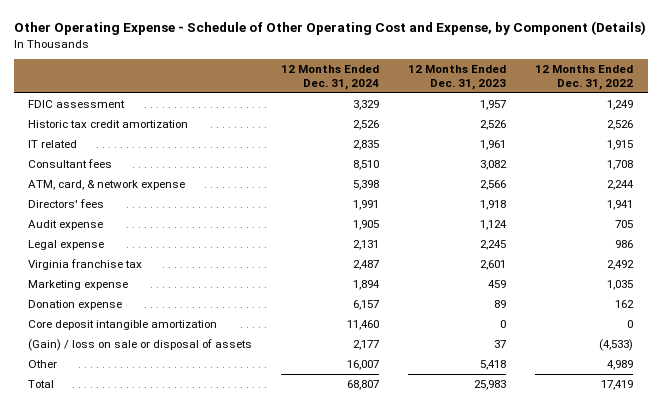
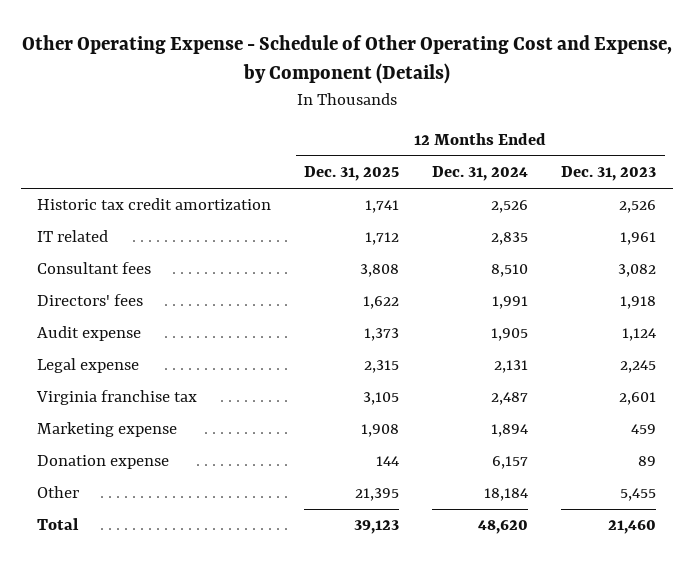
- | 12 Months Ended Dec. 31, 2024 | 12 Months Ended Dec. 31, 2023 | 12 Months Ended Dec. 31, 2022
+ | 12 Months Ended Dec. 31, 2025 | 12 Months Ended Dec. 31, 2024 | 12 Months Ended Dec. 31, 2023
- FDIC assessment | 3,329 | 1,957 | 1,249
- ATM, card, & network expense | 5,398 | 2,566 | 2,244
- Core deposit intangible amortization | 11,460 | 0 | 0
- (Gain) / loss on sale or disposal of assets | 2,177 | 37 | (4,533)
- Other | 16,007 | 5,418 | 4,989
- Total | 68,807 | 25,983 | 17,419
+ Other | 21,395 | 18,184 | 5,455
+ Total | 39,123 | 48,620 | 21,460

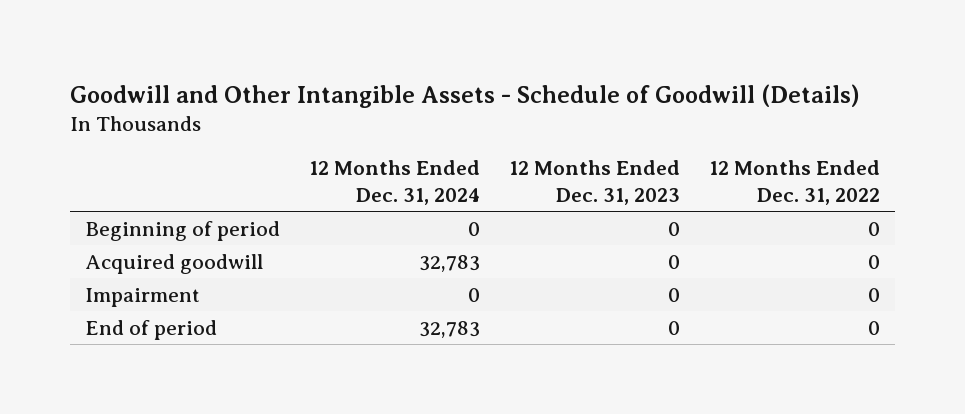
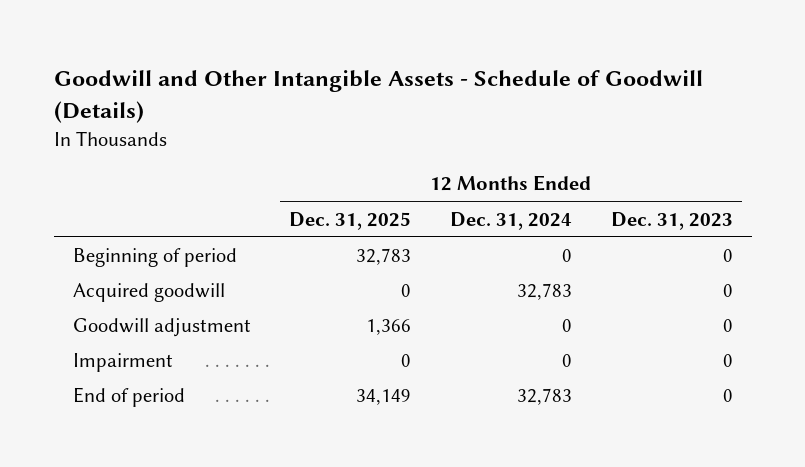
- | 12 Months Ended Dec. 31, 2024 | 12 Months Ended Dec. 31, 2023 | 12 Months Ended Dec. 31, 2022
+ | 12 Months Ended Dec. 31, 2025 | 12 Months Ended Dec. 31, 2024 | 12 Months Ended Dec. 31, 2023
+ Goodwill adjustment | 1,366 | 0 | 0

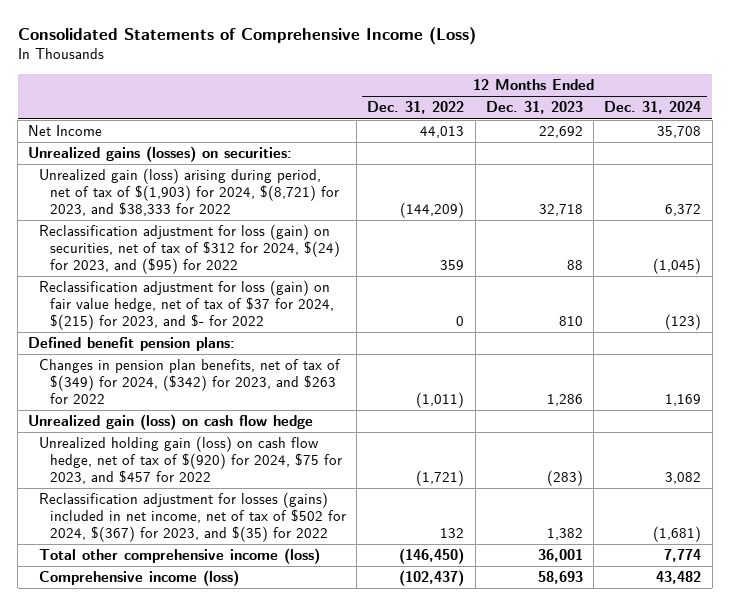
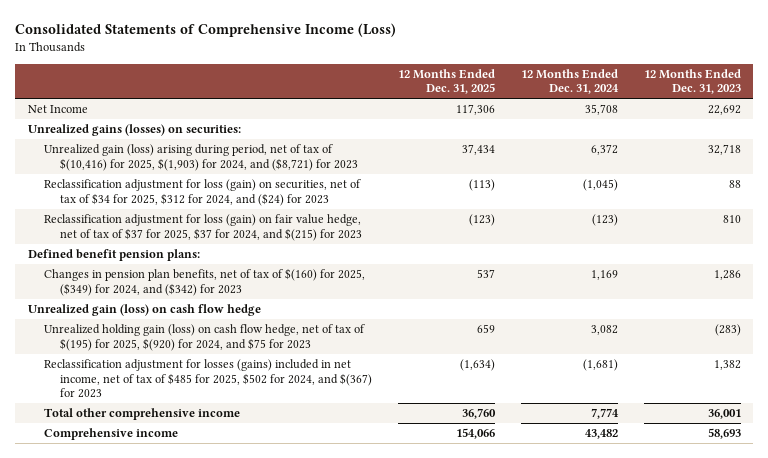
- | 12 Months Ended Dec. 31, 2022 | 12 Months Ended Dec. 31, 2023 | 12 Months Ended Dec. 31, 2024
+ | 12 Months Ended Dec. 31, 2025 | 12 Months Ended Dec. 31, 2024 | 12 Months Ended Dec. 31, 2023
- Unrealized gain (loss) arising during period, net of tax of $(1,903) for 2024, $(8,721) for 2023, and $38,333 for 2022 | (144,209) | 32,718 | 6,372
- Reclassification adjustment for loss (gain) on securities, net of tax of $312 for 2024, $(24) for 2023, and ($95) for 2022 | 359 | 88 | (1,045)
- Reclassification adjustment for loss (gain) on fair value hedge, net of tax of $37 for 2024, $(215) for 2023, and $- for 2022 | 0 | 810 | (123)
+ Unrealized gain (loss) arising during period, net of tax of $(10,416) for 2025, $(1,903) for 2024, and ($8,721) for 2023 | 37,434 | 6,372 | 32,718
+ Reclassification adjustment for loss (gain) on securities, net of tax of $34 for 2025, $312 for 2024, and ($24) for 2023 | (113) | (1,045) | 88
+ Reclassification adjustment for loss (gain) on fair value hedge, net of tax of $37 for 2025, $37 for 2024, and $(215) for 2023 | (123) | (123) | 810
- Changes in pension plan benefits, net of tax of $(349) for 2024, ($342) for 2023, and $263 for 2022 | (1,011) | 1,286 | 1,169
+ Changes in pension plan benefits, net of tax of $(160) for 2025, ($349) for 2024, and ($342) for 2023 | 537 | 1,169 | 1,286
- Unrealized holding gain (loss) on cash flow hedge, net of tax of $(920) for 2024, $75 for 2023, and $457 for 2022 | (1,721) | (283) | 3,082
- Reclassification adjustment for losses (gains) included in net income, net of tax of $502 for 2024, $(367) for 2023, and $(35) for 2022 | 132 | 1,382 | (1,681)
- Total other comprehensive income (loss) | (146,450) | 36,001 | 7,774
- Comprehensive income (loss) | (102,437) | 58,693 | 43,482
+ Unrealized holding gain (loss) on cash flow hedge, net of tax of $(195) for 2025, $(920) for 2024, and $75 for 2023 | 659 | 3,082 | (283)
+ Reclassification adjustment for losses (gains) included in net income, net of tax of $485 for 2025, $502 for 2024, and $(367) for 2023 | (1,634) | (1,681) | 1,382
+ Total other comprehensive income | 36,760 | 7,774 | 36,001
+ Comprehensive income | 154,066 | 43,482 | 58,693

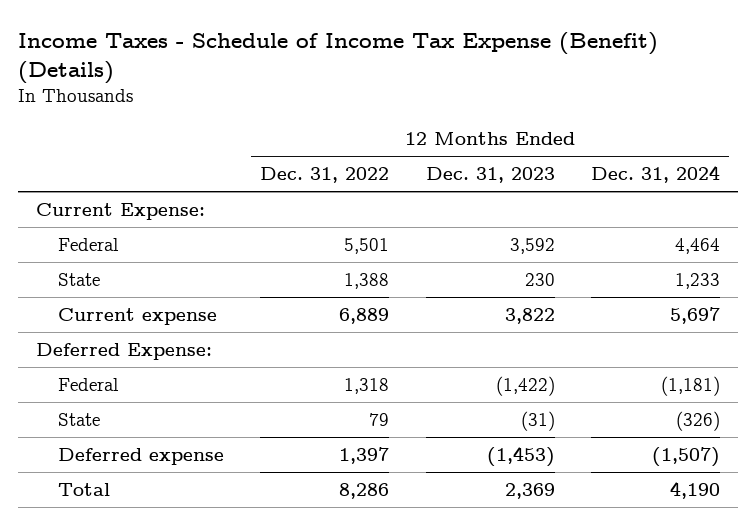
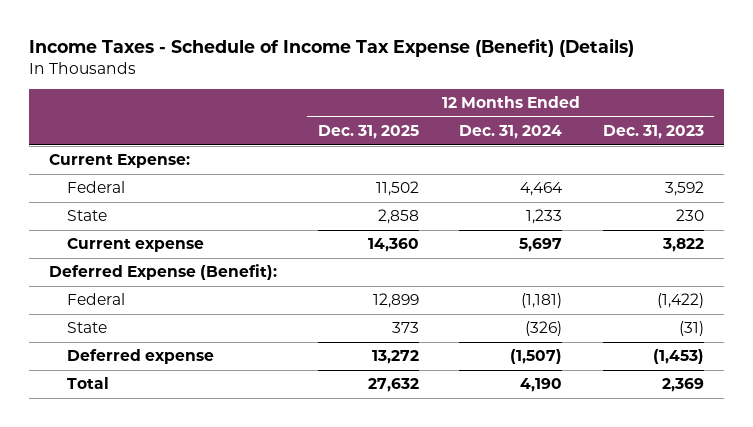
- | 12 Months Ended Dec. 31, 2022 | 12 Months Ended Dec. 31, 2023 | 12 Months Ended Dec. 31, 2024
+ | 12 Months Ended Dec. 31, 2025 | 12 Months Ended Dec. 31, 2024 | 12 Months Ended Dec. 31, 2023
- Deferred Expense:
+ Deferred Expense (Benefit):

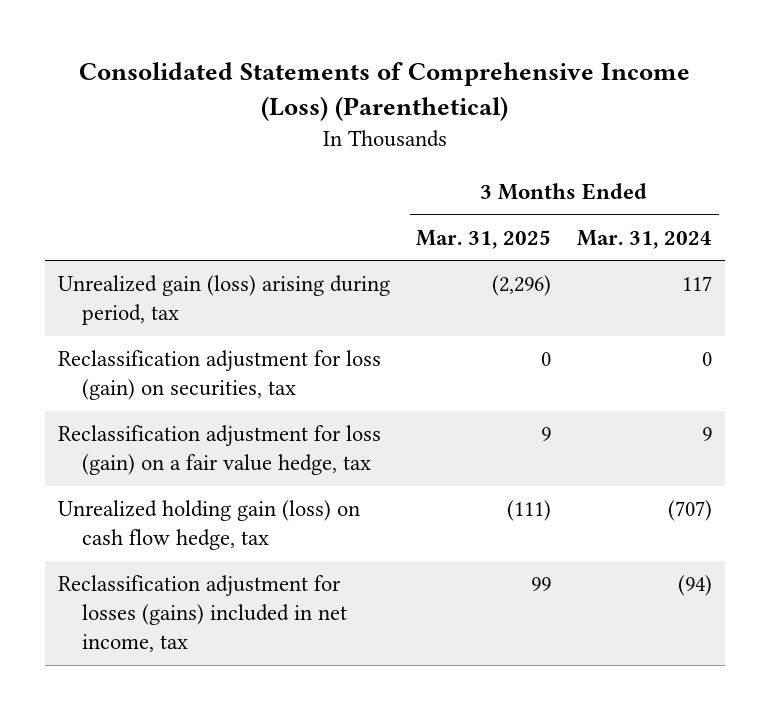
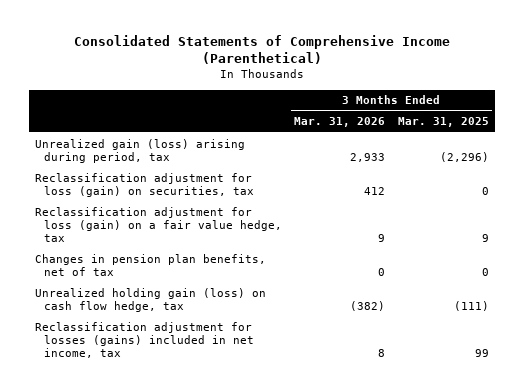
- Consolidated Statements of Comprehensive Income (Loss) (Parenthetical)
+ Consolidated Statements of Comprehensive Income (Parenthetical)
- | 3 Months Ended Mar. 31, 2025 | 3 Months Ended Mar. 31, 2024
+ | 3 Months Ended Mar. 31, 2026 | 3 Months Ended Mar. 31, 2025
+ Changes in pension plan benefits, net of tax | 0 | 0

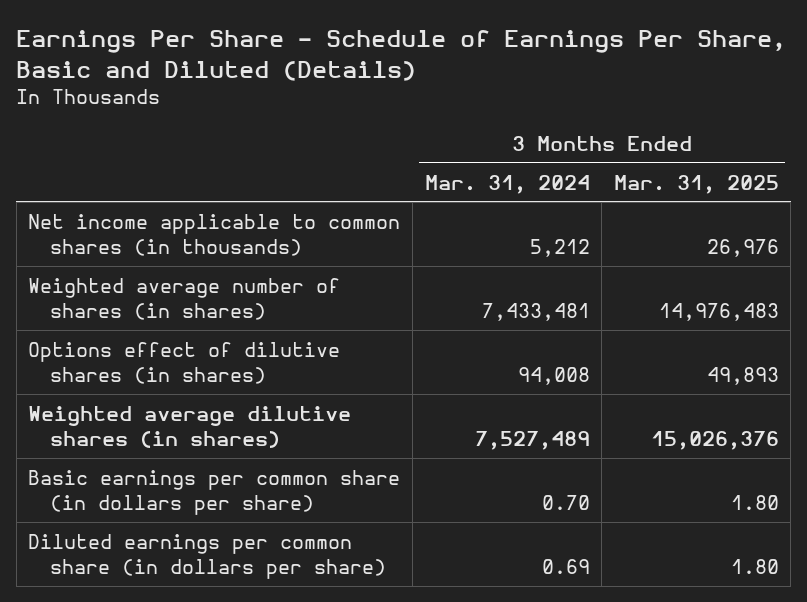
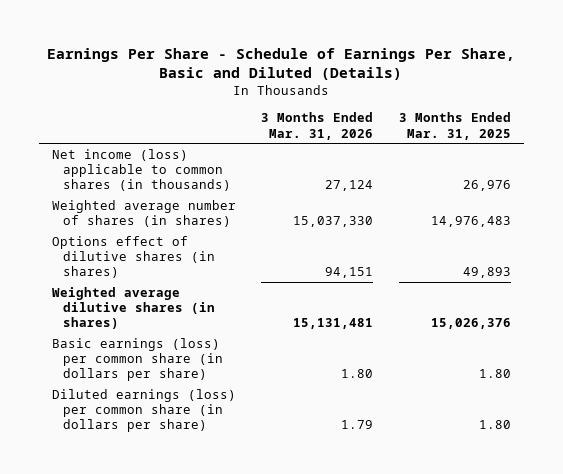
- | 3 Months Ended Mar. 31, 2024 | 3 Months Ended Mar. 31, 2025
+ | 3 Months Ended Mar. 31, 2026 | 3 Months Ended Mar. 31, 2025
- Net income applicable to common shares (in thousands) | 5,212 | 26,976
+ Net income (loss) applicable to common shares (in thousands) | 27,124 | 26,976
- Basic earnings per common share (in dollars per share) | 0.70 | 1.80
- Diluted earnings per common share (in dollars per share) | 0.69 | 1.80
+ Basic earnings (loss) per common share (in dollars per share) | 1.80 | 1.80
+ Diluted earnings (loss) per common share (in dollars per share) | 1.79 | 1.80

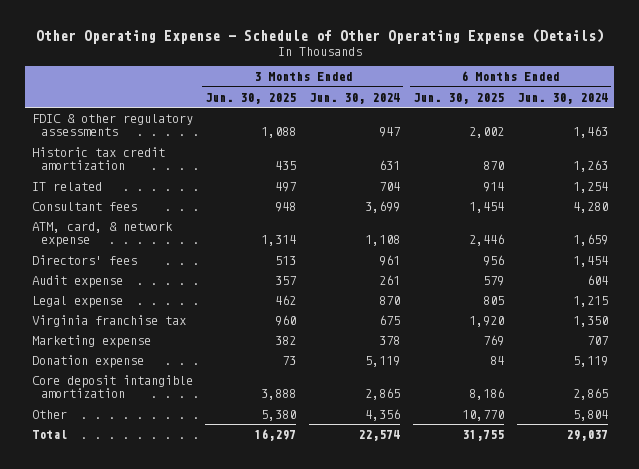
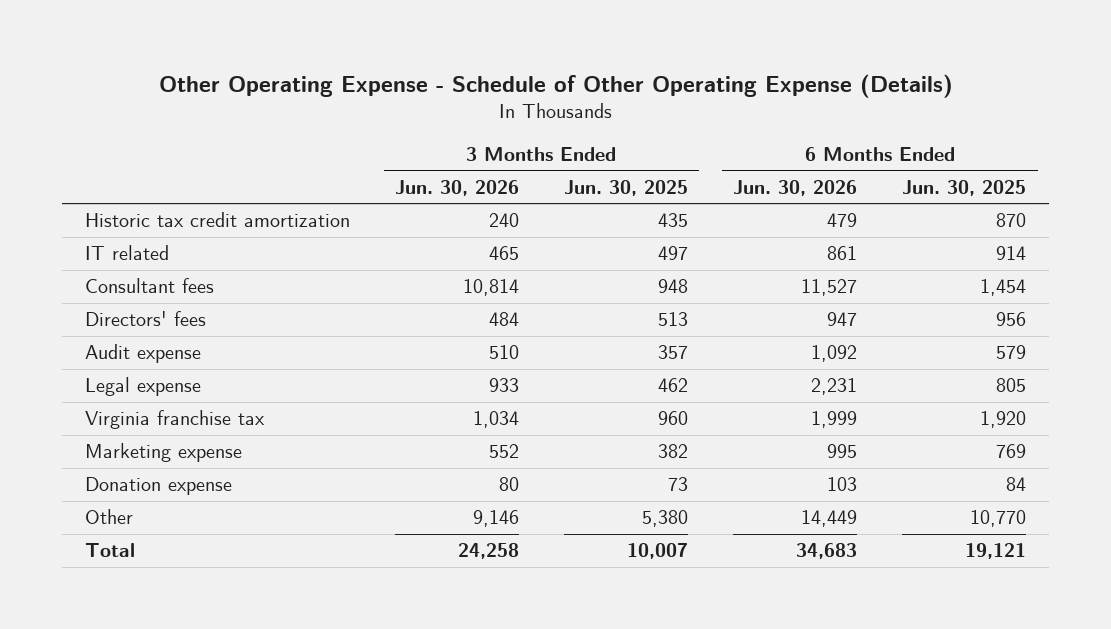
- | 3 Months Ended Jun. 30, 2025 | 3 Months Ended Jun. 30, 2024 | 6 Months Ended Jun. 30, 2025 | 6 Months Ended Jun. 30, 2024
+ | 3 Months Ended Jun. 30, 2026 | 3 Months Ended Jun. 30, 2025 | 6 Months Ended Jun. 30, 2026 | 6 Months Ended Jun. 30, 2025
- FDIC & other regulatory assessments | 1,088 | 947 | 2,002 | 1,463
- ATM, card, & network expense | 1,314 | 1,108 | 2,446 | 1,659
- Core deposit intangible amortization | 3,888 | 2,865 | 8,186 | 2,865
- Total | 16,297 | 22,574 | 31,755 | 29,037
+ Total | 24,258 | 10,007 | 34,683 | 19,121

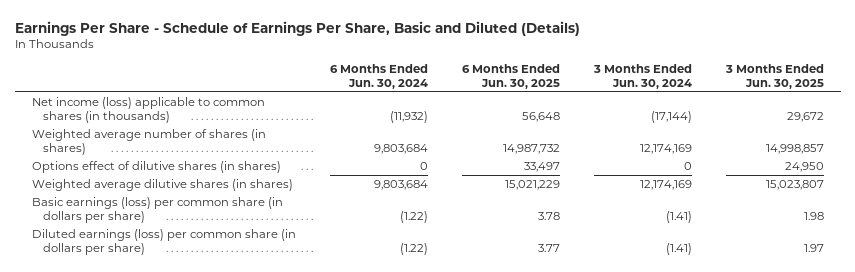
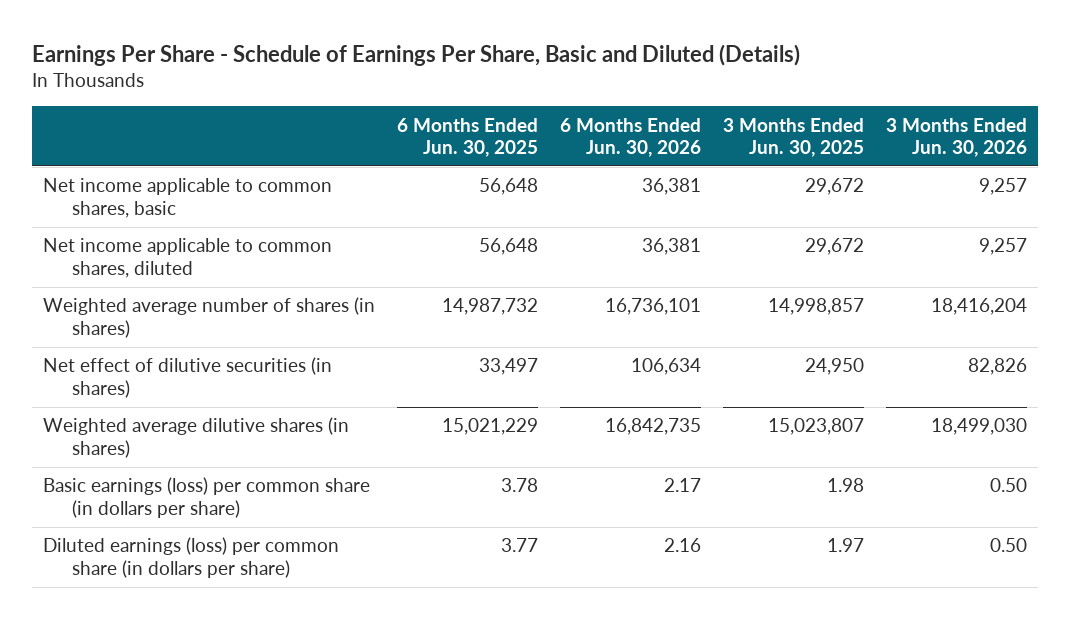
- | 6 Months Ended Jun. 30, 2024 | 6 Months Ended Jun. 30, 2025 | 3 Months Ended Jun. 30, 2024 | 3 Months Ended Jun. 30, 2025
+ | 6 Months Ended Jun. 30, 2025 | 6 Months Ended Jun. 30, 2026 | 3 Months Ended Jun. 30, 2025 | 3 Months Ended Jun. 30, 2026
- Net income (loss) applicable to common shares (in thousands) | (11,932) | 56,648 | (17,144) | 29,672
+ Net income applicable to common shares, basic | 56,648 | 36,381 | 29,672 | 9,257
+ Net income applicable to common shares, diluted | 56,648 | 36,381 | 29,672 | 9,257
- Options effect of dilutive shares (in shares) | 0 | 33,497 | 0 | 24,950
+ Net effect of dilutive securities (in shares) | 33,497 | 106,634 | 24,950 | 82,826

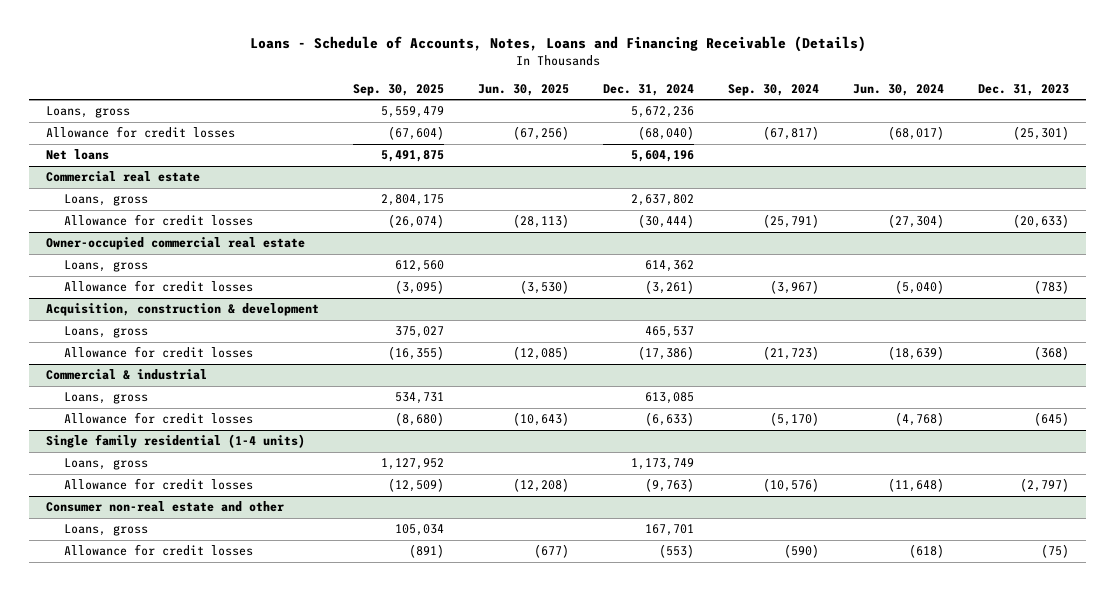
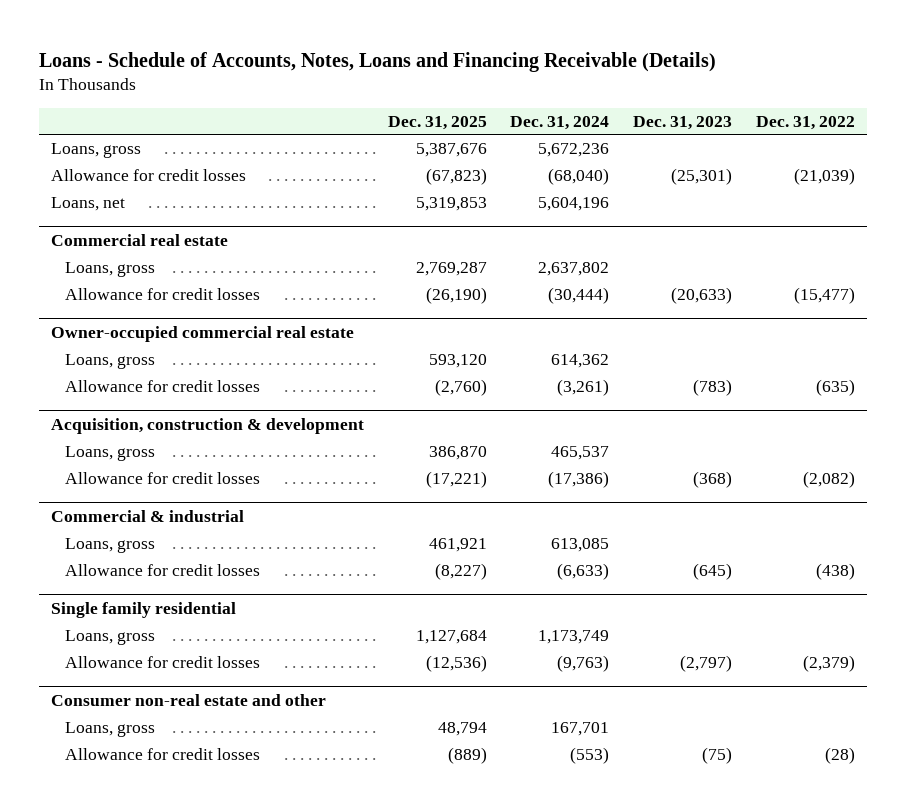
- | Sep. 30, 2025 | Jun. 30, 2025 | Dec. 31, 2024 | Sep. 30, 2024 | Jun. 30, 2024 | Dec. 31, 2023
+ | Dec. 31, 2025 | Dec. 31, 2024 | Dec. 31, 2023 | Dec. 31, 2022
- Net loans | 5,491,875 | | 5,604,196 | | |
+ Loans, net | 5,319,853 | 5,604,196 | |
- Single family residential (1-4 units)
+ Single family residential

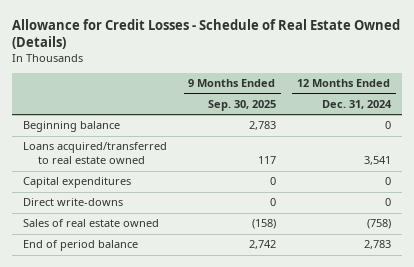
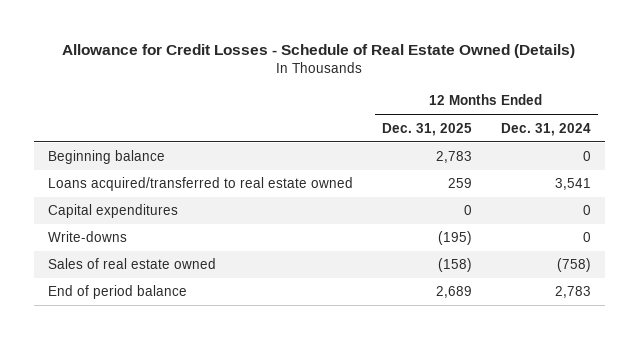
- | 9 Months Ended Sep. 30, 2025 | 12 Months Ended Dec. 31, 2024
+ | 12 Months Ended Dec. 31, 2025 | 12 Months Ended Dec. 31, 2024
- Direct write-downs | 0 | 0
+ Write-downs | (195) | 0

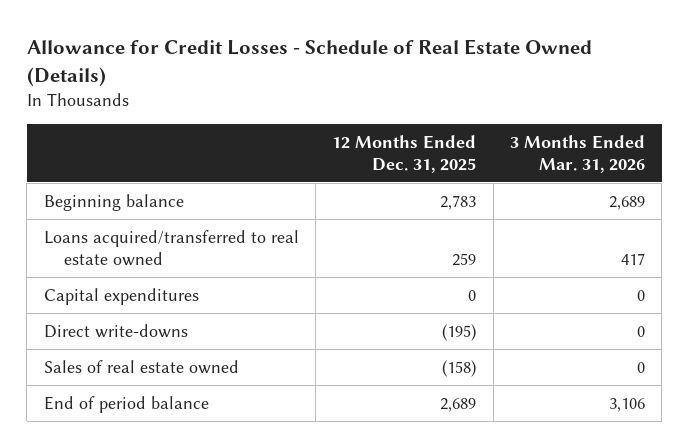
- | 12 Months Ended Dec. 31, 2025 | 12 Months Ended Dec. 31, 2024
+ | 12 Months Ended Dec. 31, 2025 | 3 Months Ended Mar. 31, 2026
- Write-downs | (195) | 0
+ Direct write-downs | (195) | 0

